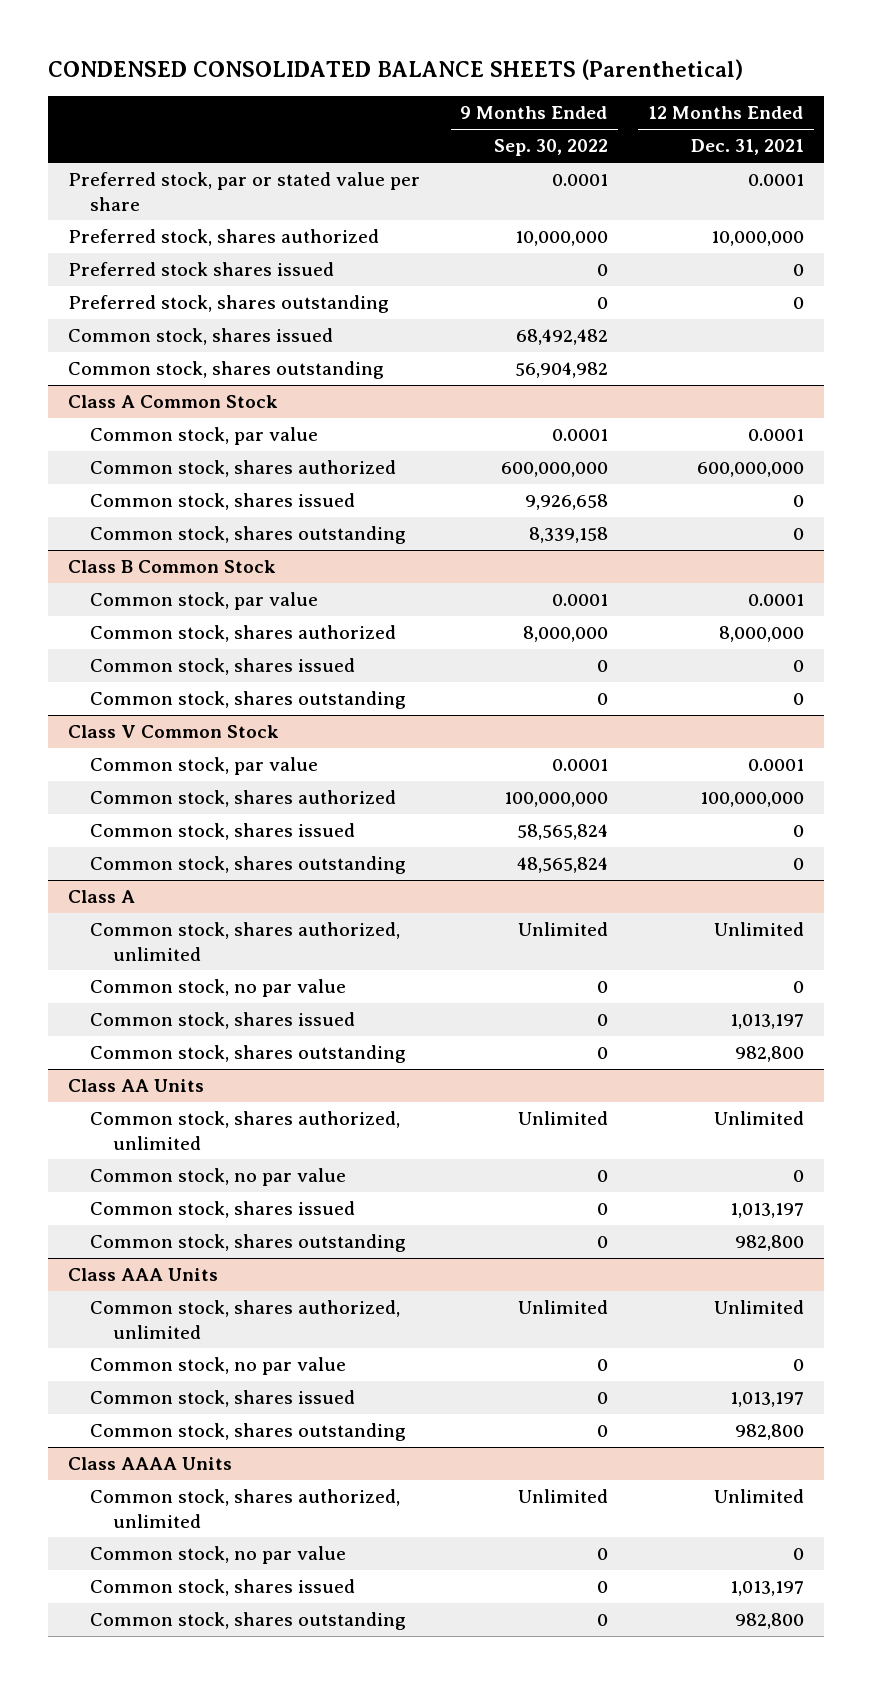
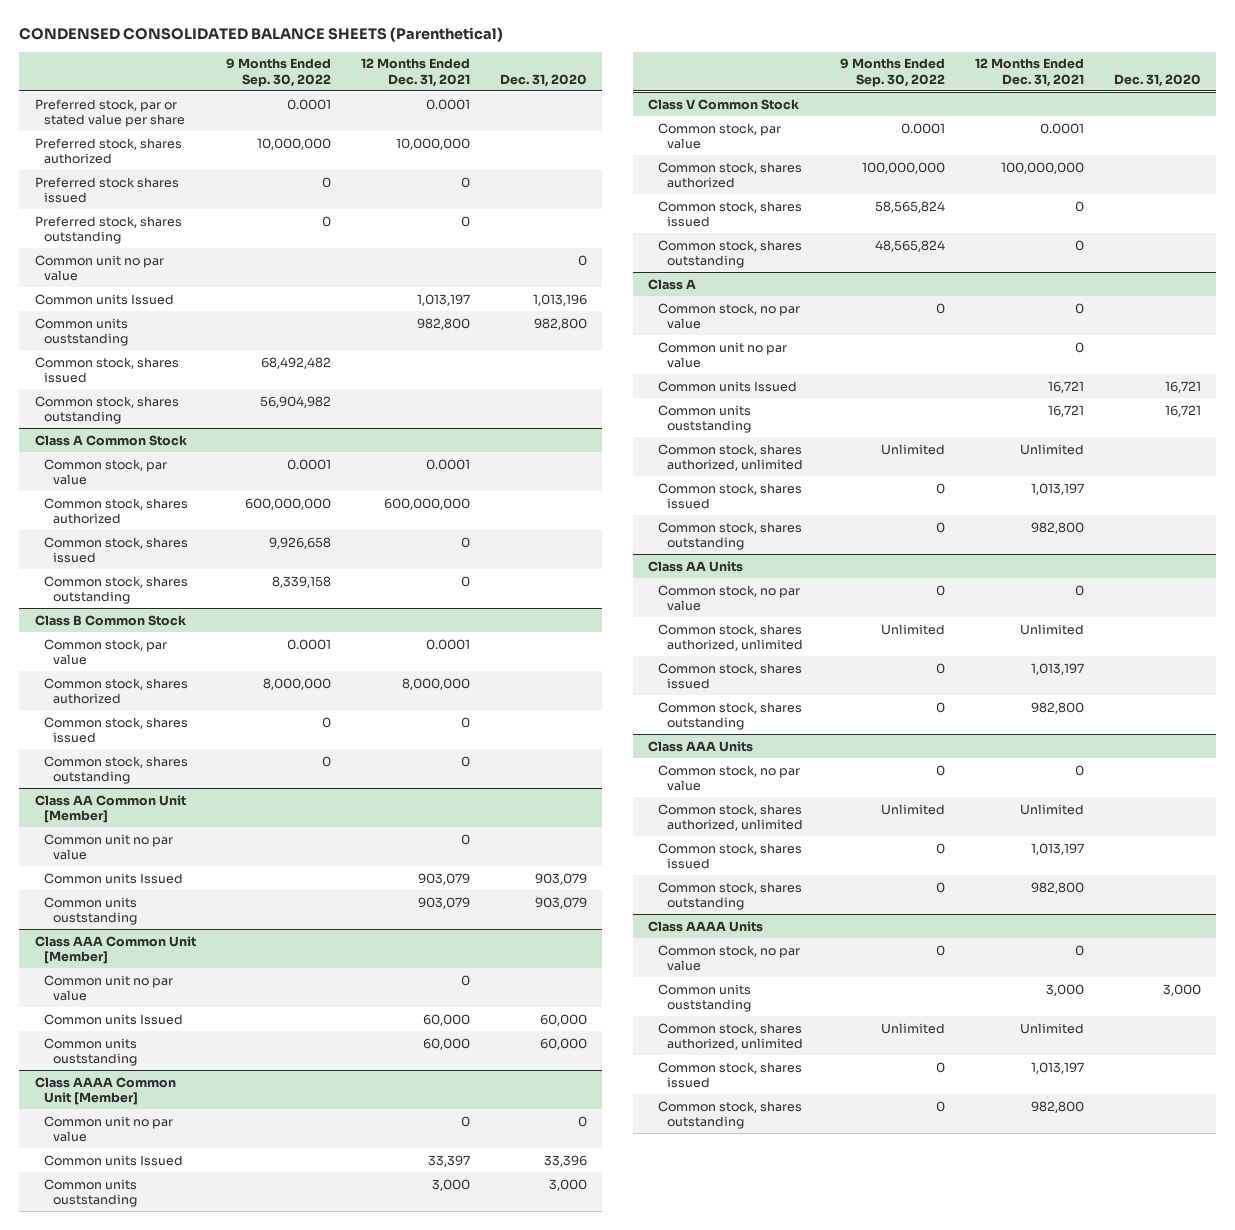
- | 9 Months Ended Sep. 30, 2022 | 12 Months Ended Dec. 31, 2021
+ | 9 Months Ended Sep. 30, 2022 | 12 Months Ended Dec. 31, 2021 | Dec. 31, 2020
+ Common unit no par value | | | 0
+ Common units Issued | | 1,013,197 | 1,013,196
+ Common units ouststanding | | 982,800 | 982,800
+ Class AA Common Unit [Member]
+ Common unit no par value | | 0 |
+ Common units Issued | | 903,079 | 903,079
+ Common units ouststanding | | 903,079 | 903,079
+ Class AAA Common Unit [Member]
+ Common unit no par value | | 0 |
+ Common units Issued | | 60,000 | 60,000
+ Common units ouststanding | | 60,000 | 60,000
+ Class AAAA Common Unit [Member]
+ Common unit no par value | | 0 | 0
+ Common units Issued | | 33,397 | 33,396
+ Common units ouststanding | | 3,000 | 3,000
@ Class A
+ Common unit no par value | | 0 |
+ Common units Issued | | 16,721 | 16,721
+ Common units ouststanding | | 16,721 | 16,721
moved down: Common stock, shares authorized, unlimited | Unlimited | Unlimited |
@ Class AA Units
moved down: Common stock, shares authorized, unlimited | Unlimited | Unlimited |
@ Class AAA Units
moved down: Common stock, shares authorized, unlimited | Unlimited | Unlimited |
@ Class AAAA Units
+ Common units ouststanding | | 3,000 | 3,000
moved down: Common stock, shares authorized, unlimited | Unlimited | Unlimited |

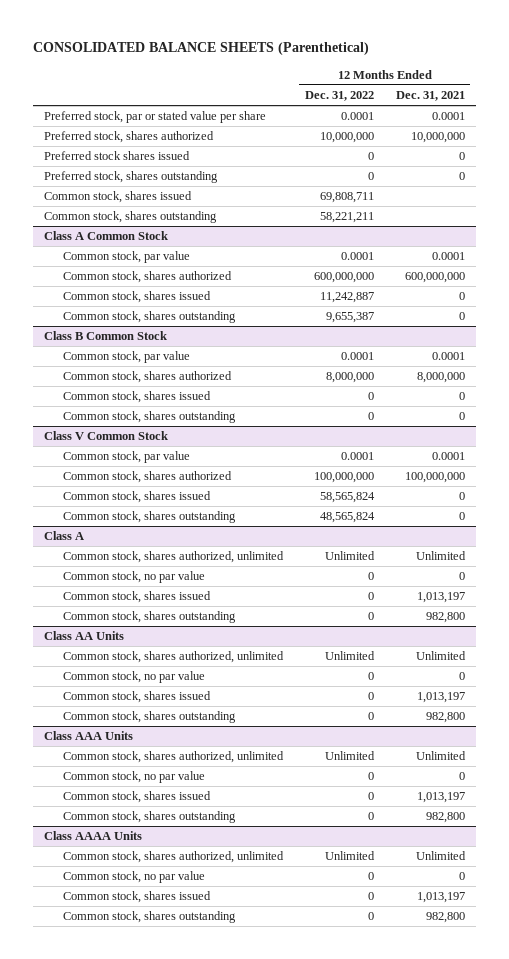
- CONDENSED CONSOLIDATED BALANCE SHEETS (Parenthetical)
+ CONSOLIDATED BALANCE SHEETS (Parenthetical)
- | 9 Months Ended Sep. 30, 2022 | 12 Months Ended Dec. 31, 2021 | Dec. 31, 2020
+ | 12 Months Ended Dec. 31, 2022 | 12 Months Ended Dec. 31, 2021
- Common unit no par value | | | 0
- Common units Issued | | 1,013,197 | 1,013,196
- Common units ouststanding | | 982,800 | 982,800
- Class AA Common Unit [Member]
- Common unit no par value | | 0 |
- Common units Issued | | 903,079 | 903,079
- Common units ouststanding | | 903,079 | 903,079
- Class AAA Common Unit [Member]
- Common unit no par value | | 0 |
- Common units Issued | | 60,000 | 60,000
- Common units ouststanding | | 60,000 | 60,000
- Class AAAA Common Unit [Member]
- Common unit no par value | | 0 | 0
- Common units Issued | | 33,397 | 33,396
- Common units ouststanding | | 3,000 | 3,000
@ Class A
- Common unit no par value | | 0 |
- Common units Issued | | 16,721 | 16,721
- Common units ouststanding | | 16,721 | 16,721
moved down: Common stock, no par value | 0 | 0
@ Class AA Units
moved down: Common stock, no par value | 0 | 0
@ Class AAA Units
moved down: Common stock, no par value | 0 | 0
@ Class AAAA Units
- Common units ouststanding | | 3,000 | 3,000
moved down: Common stock, no par value | 0 | 0

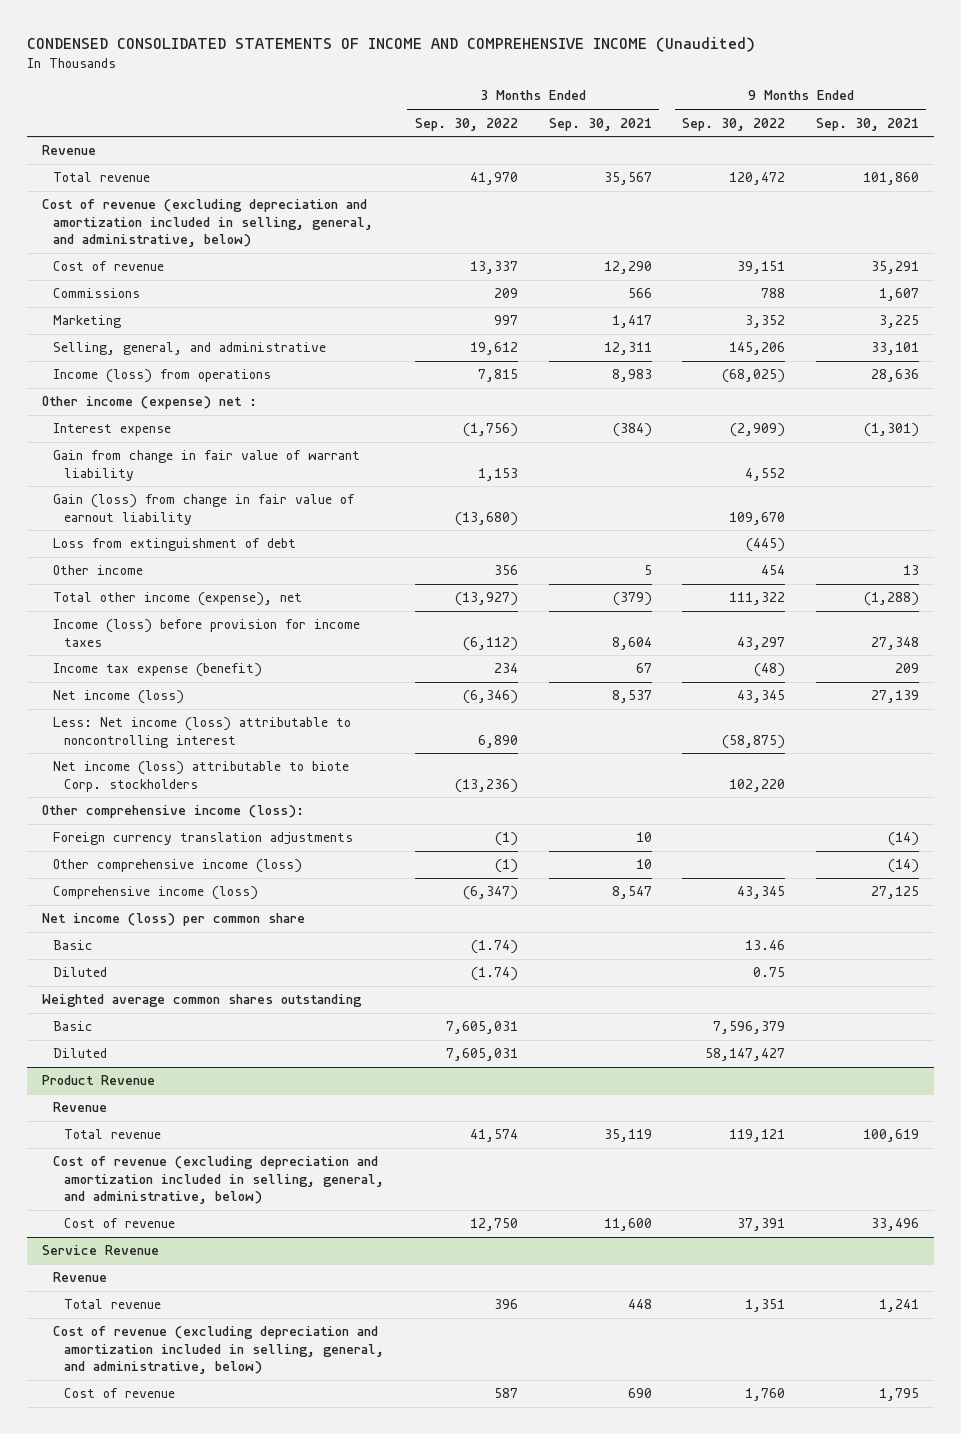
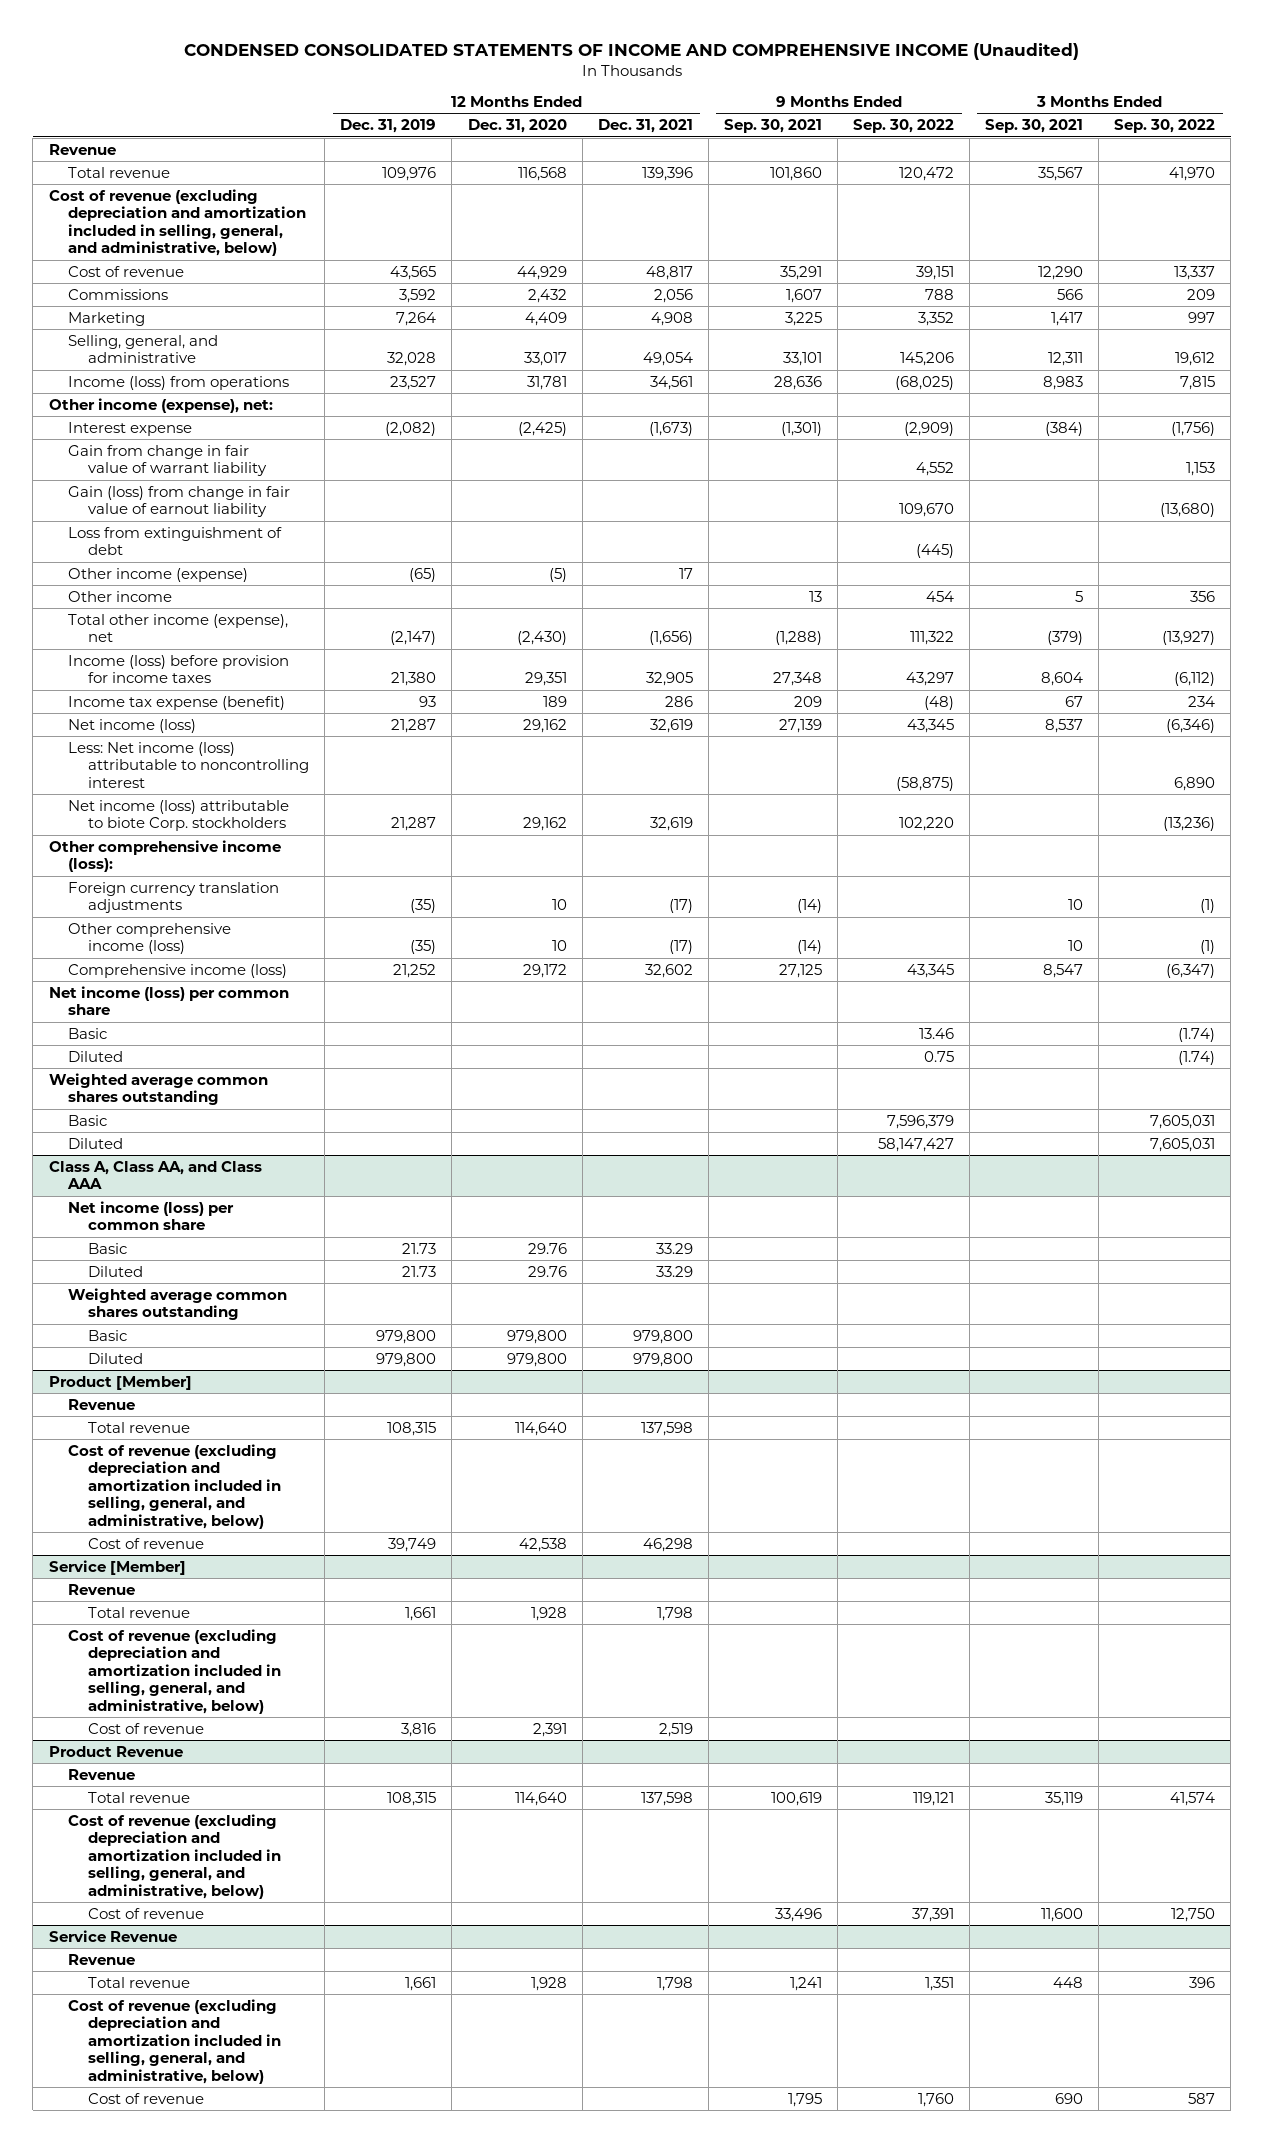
- | 3 Months Ended Sep. 30, 2022 | 3 Months Ended Sep. 30, 2021 | 9 Months Ended Sep. 30, 2022 | 9 Months Ended Sep. 30, 2021
+ | 12 Months Ended Dec. 31, 2019 | 12 Months Ended Dec. 31, 2020 | 12 Months Ended Dec. 31, 2021 | 9 Months Ended Sep. 30, 2021 | 9 Months Ended Sep. 30, 2022 | 3 Months Ended Sep. 30, 2021 | 3 Months Ended Sep. 30, 2022
- Other income (expense) net :
+ Other income (expense), net:
+ Other income (expense) | (65) | (5) | 17 | | | |
+ Class A, Class AA, and Class AAA
+ Net income (loss) per common share
+ Basic | 21.73 | 29.76 | 33.29 | | | |
+ Diluted | 21.73 | 29.76 | 33.29 | | | |
+ Weighted average common shares outstanding
+ Basic | 979,800 | 979,800 | 979,800 | | | |
+ Diluted | 979,800 | 979,800 | 979,800 | | | |
+ Product [Member]
+ Revenue
+ Total revenue | 108,315 | 114,640 | 137,598 | | | |
+ Cost of revenue (excluding depreciation and amortization included in selling, general, and administrative, below)
+ Cost of revenue | 39,749 | 42,538 | 46,298 | | | |
+ Service [Member]
+ Revenue
+ Total revenue | 1,661 | 1,928 | 1,798 | | | |
+ Cost of revenue (excluding depreciation and amortization included in selling, general, and administrative, below)
+ Cost of revenue | 3,816 | 2,391 | 2,519 | | | |

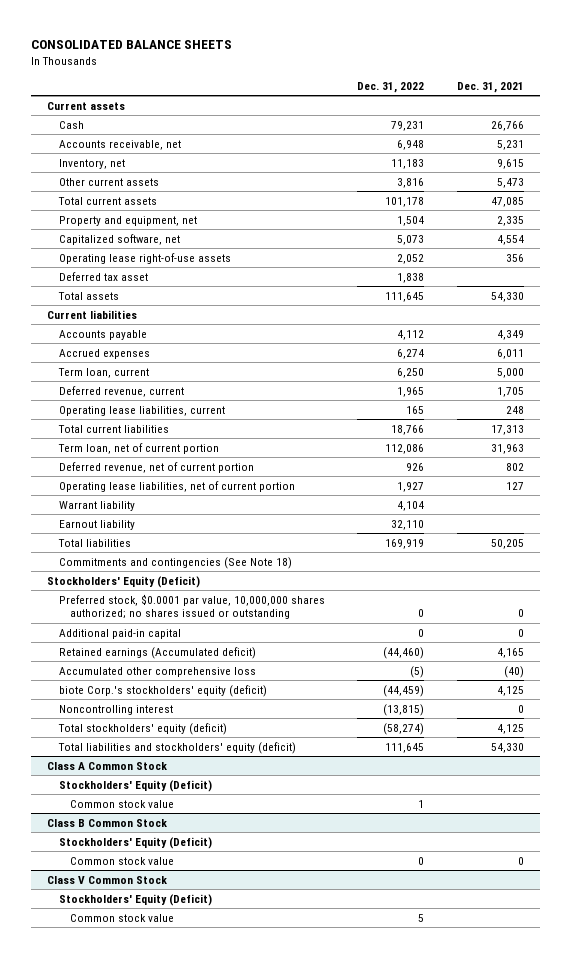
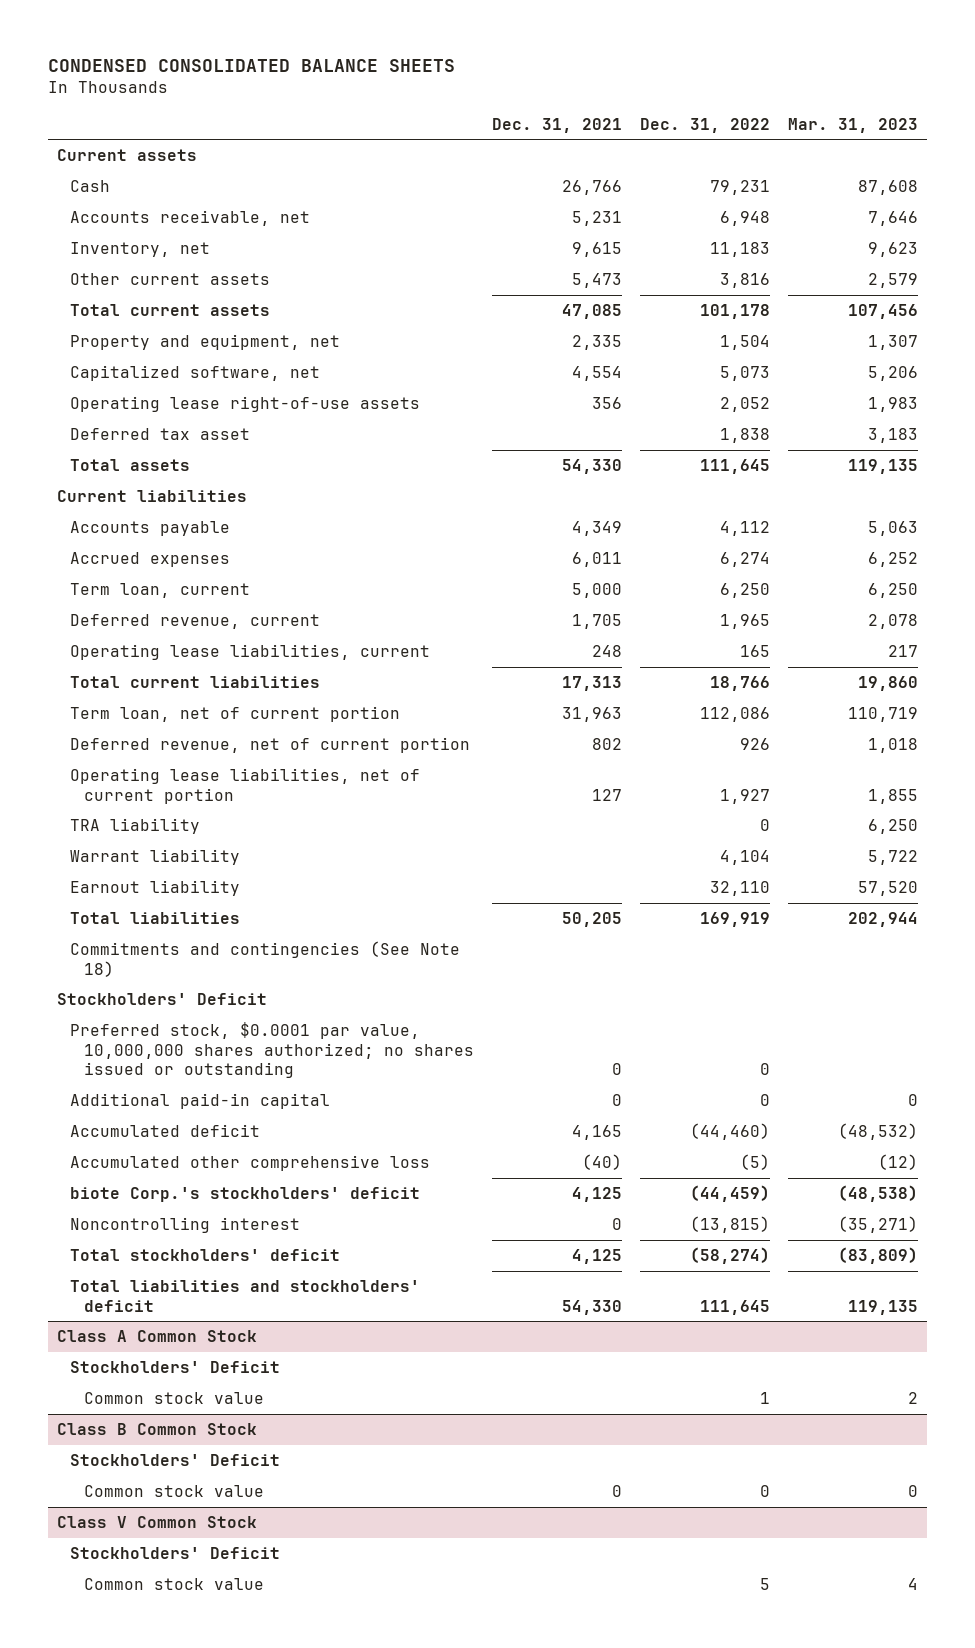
- CONSOLIDATED BALANCE SHEETS
+ CONDENSED CONSOLIDATED BALANCE SHEETS
- | Dec. 31, 2022 | Dec. 31, 2021
+ | Dec. 31, 2021 | Dec. 31, 2022 | Mar. 31, 2023
+ TRA liability | | 0 | 6,250
- Stockholders' Equity (Deficit)
+ Stockholders' Deficit
- Retained earnings (Accumulated deficit) | (44,460) | 4,165
+ Accumulated deficit | 4,165 | (44,460) | (48,532)
- biote Corp.'s stockholders' equity (deficit) | (44,459) | 4,125
+ biote Corp.'s stockholders' deficit | 4,125 | (44,459) | (48,538)
- Total stockholders' equity (deficit) | (58,274) | 4,125
- Total liabilities and stockholders' equity (deficit) | 111,645 | 54,330
+ Total stockholders' deficit | 4,125 | (58,274) | (83,809)
+ Total liabilities and stockholders' deficit | 54,330 | 111,645 | 119,135
@ Class A Common Stock
- Stockholders' Equity (Deficit)
+ Stockholders' Deficit
@ Class B Common Stock
- Stockholders' Equity (Deficit)
+ Stockholders' Deficit
@ Class V Common Stock
- Stockholders' Equity (Deficit)
+ Stockholders' Deficit

